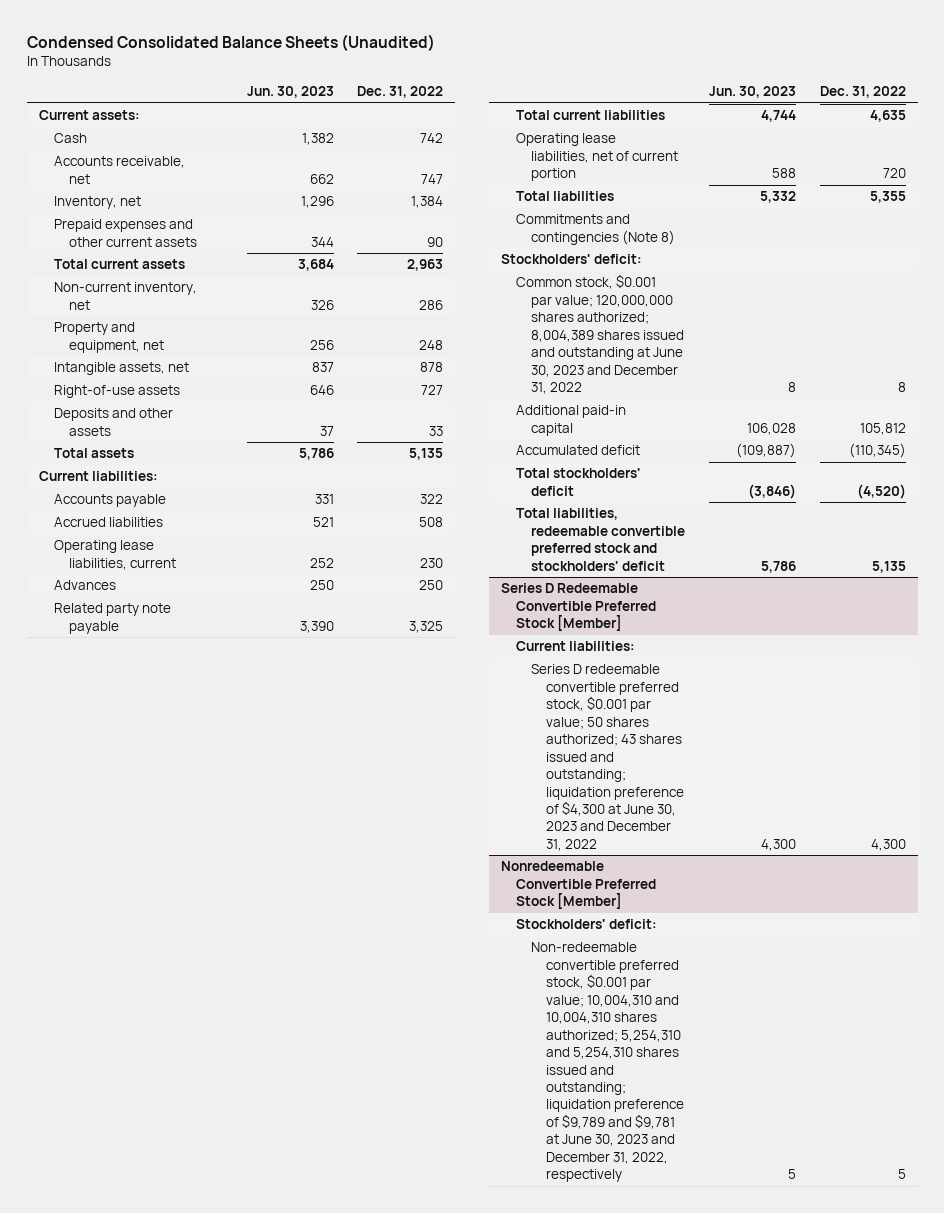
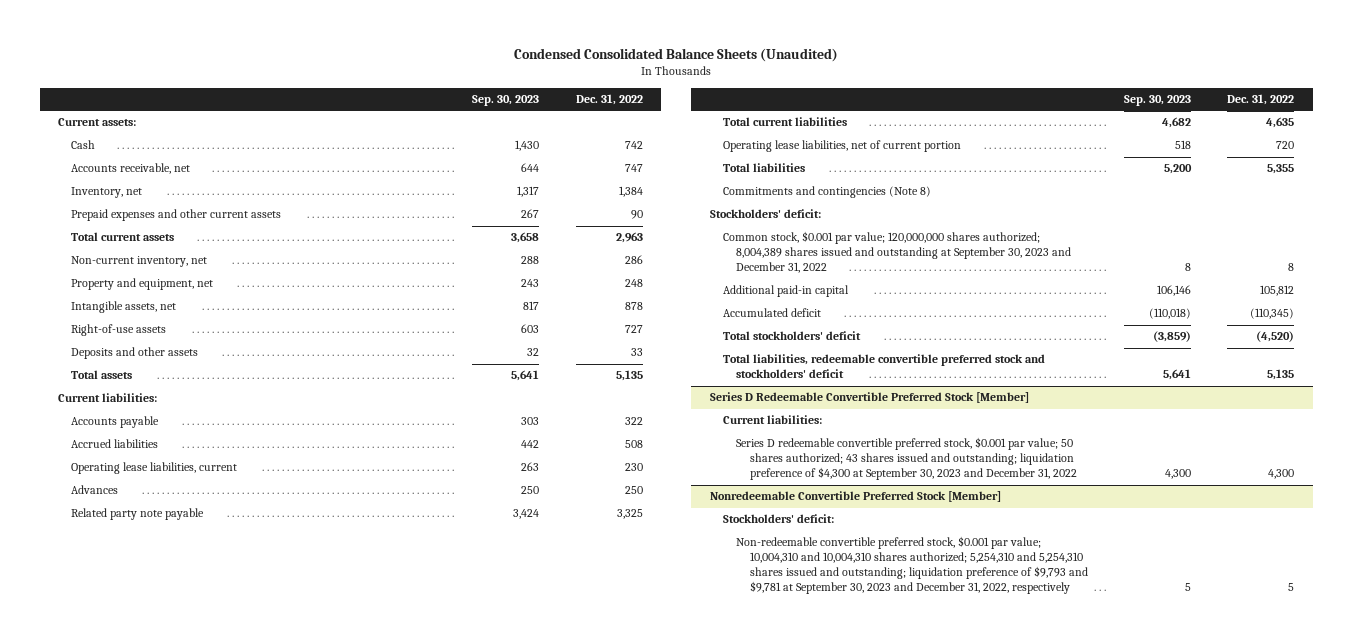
- | Jun. 30, 2023 | Dec. 31, 2022
+ | Sep. 30, 2023 | Dec. 31, 2022
- Common stock, $0.001 par value; 120,000,000 shares authorized; 8,004,389 shares issued and outstanding at June 30, 2023 and December 31, 2022 | 8 | 8
+ Common stock, $0.001 par value; 120,000,000 shares authorized; 8,004,389 shares issued and outstanding at September 30, 2023 and December 31, 2022 | 8 | 8
@ Series D Redeemable Convertible Preferred Stock [Member]
- Series D redeemable convertible preferred stock, $0.001 par value; 50 shares authorized; 43 shares issued and outstanding; liquidation preference of $4,300 at June 30, 2023 and December 31, 2022 | 4,300 | 4,300
+ Series D redeemable convertible preferred stock, $0.001 par value; 50 shares authorized; 43 shares issued and outstanding; liquidation preference of $4,300 at September 30, 2023 and December 31, 2022 | 4,300 | 4,300
@ Nonredeemable Convertible Preferred Stock [Member]
- Non-redeemable convertible preferred stock, $0.001 par value; 10,004,310 and 10,004,310 shares authorized; 5,254,310 and 5,254,310 shares issued and outstanding; liquidation preference of $9,789 and $9,781 at June 30, 2023 and December 31, 2022, respectively | 5 | 5
+ Non-redeemable convertible preferred stock, $0.001 par value; 10,004,310 and 10,004,310 shares authorized; 5,254,310 and 5,254,310 shares issued and outstanding; liquidation preference of $9,793 and $9,781 at September 30, 2023 and December 31, 2022, respectively | 5 | 5

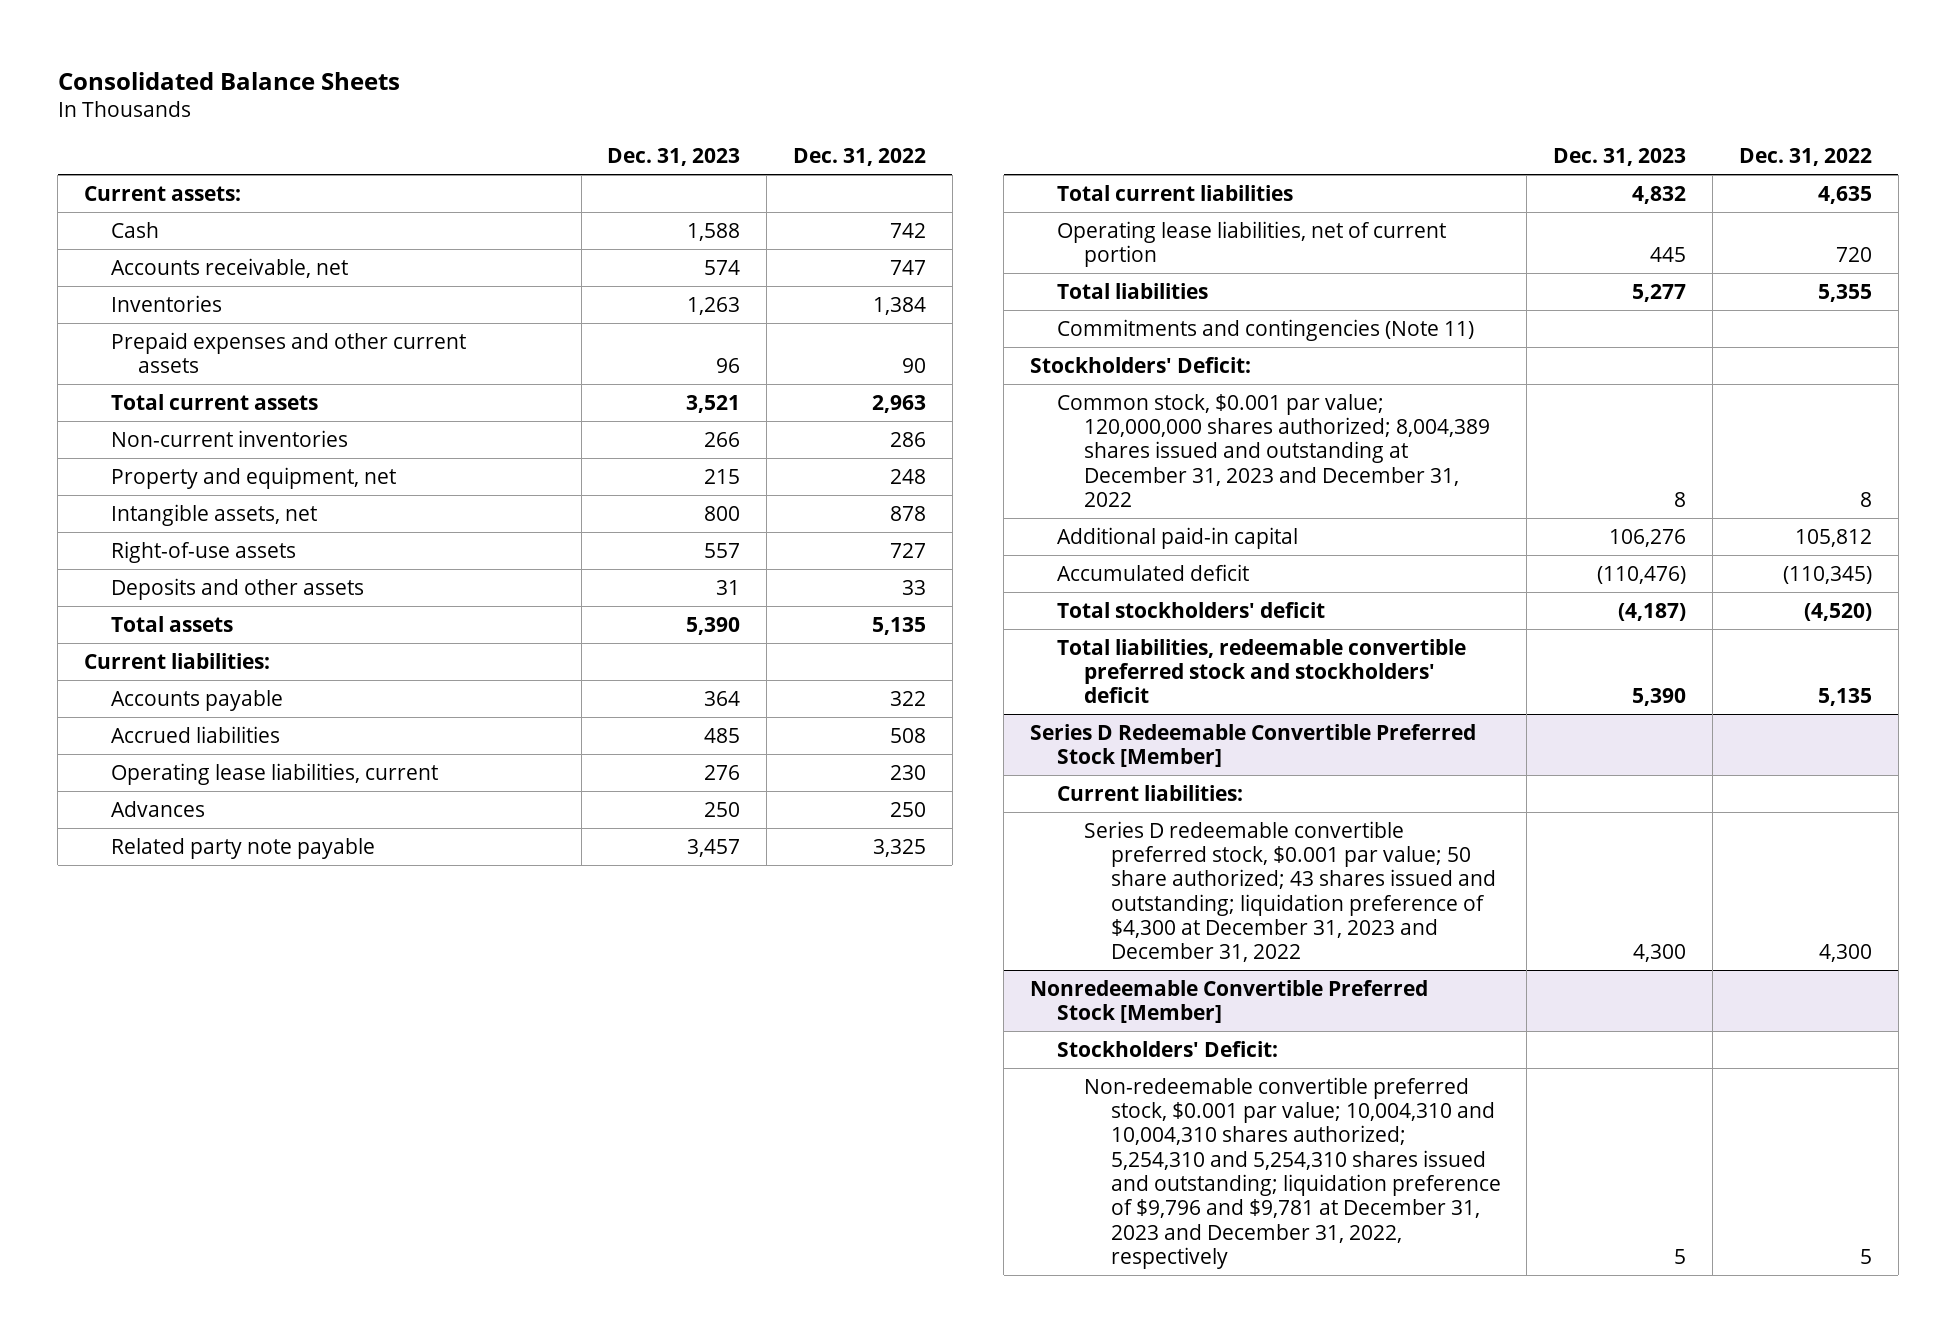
- Condensed Consolidated Balance Sheets (Unaudited)
+ Consolidated Balance Sheets
- | Sep. 30, 2023 | Dec. 31, 2022
+ | Dec. 31, 2023 | Dec. 31, 2022
- Inventory, net | 1,317 | 1,384
+ Inventories | 1,263 | 1,384
- Non-current inventory, net | 288 | 286
+ Non-current inventories | 266 | 286
- Commitments and contingencies (Note 8)
- Stockholders' deficit:
- Common stock, $0.001 par value; 120,000,000 shares authorized; 8,004,389 shares issued and outstanding at September 30, 2023 and December 31, 2022 | 8 | 8
+ Commitments and contingencies (Note 11)
+ Stockholders' Deficit:
+ Common stock, $0.001 par value; 120,000,000 shares authorized; 8,004,389 shares issued and outstanding at December 31, 2023 and December 31, 2022 | 8 | 8
@ Series D Redeemable Convertible Preferred Stock [Member]
- Series D redeemable convertible preferred stock, $0.001 par value; 50 shares authorized; 43 shares issued and outstanding; liquidation preference of $4,300 at September 30, 2023 and December 31, 2022 | 4,300 | 4,300
+ Series D redeemable convertible preferred stock, $0.001 par value; 50 share authorized; 43 shares issued and outstanding; liquidation preference of $4,300 at December 31, 2023 and December 31, 2022 | 4,300 | 4,300
@ Nonredeemable Convertible Preferred Stock [Member]
- Stockholders' deficit:
- Non-redeemable convertible preferred stock, $0.001 par value; 10,004,310 and 10,004,310 shares authorized; 5,254,310 and 5,254,310 shares issued and outstanding; liquidation preference of $9,793 and $9,781 at September 30, 2023 and December 31, 2022, respectively | 5 | 5
+ Stockholders' Deficit:
+ Non-redeemable convertible preferred stock, $0.001 par value; 10,004,310 and 10,004,310 shares authorized; 5,254,310 and 5,254,310 shares issued and outstanding; liquidation preference of $9,796 and $9,781 at December 31, 2023 and December 31, 2022, respectively | 5 | 5

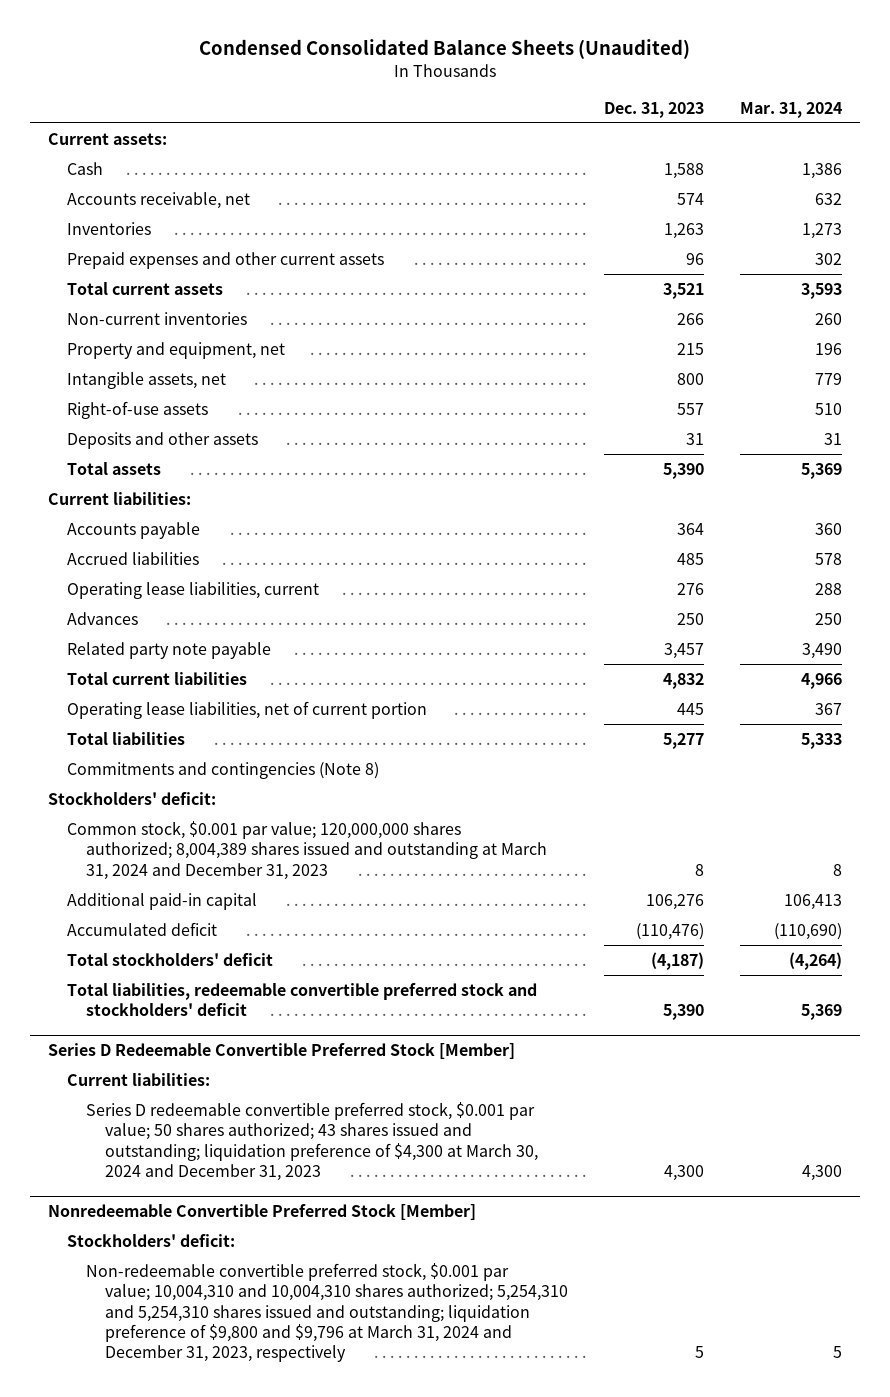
- Consolidated Balance Sheets
+ Condensed Consolidated Balance Sheets (Unaudited)
- | Dec. 31, 2023 | Dec. 31, 2022
+ | Dec. 31, 2023 | Mar. 31, 2024
- Commitments and contingencies (Note 11)
- Stockholders' Deficit:
- Common stock, $0.001 par value; 120,000,000 shares authorized; 8,004,389 shares issued and outstanding at December 31, 2023 and December 31, 2022 | 8 | 8
+ Commitments and contingencies (Note 8)
+ Stockholders' deficit:
+ Common stock, $0.001 par value; 120,000,000 shares authorized; 8,004,389 shares issued and outstanding at March 31, 2024 and December 31, 2023 | 8 | 8
@ Series D Redeemable Convertible Preferred Stock [Member]
- Series D redeemable convertible preferred stock, $0.001 par value; 50 share authorized; 43 shares issued and outstanding; liquidation preference of $4,300 at December 31, 2023 and December 31, 2022 | 4,300 | 4,300
+ Series D redeemable convertible preferred stock, $0.001 par value; 50 shares authorized; 43 shares issued and outstanding; liquidation preference of $4,300 at March 30, 2024 and December 31, 2023 | 4,300 | 4,300
@ Nonredeemable Convertible Preferred Stock [Member]
- Stockholders' Deficit:
- Non-redeemable convertible preferred stock, $0.001 par value; 10,004,310 and 10,004,310 shares authorized; 5,254,310 and 5,254,310 shares issued and outstanding; liquidation preference of $9,796 and $9,781 at December 31, 2023 and December 31, 2022, respectively | 5 | 5
+ Stockholders' deficit:
+ Non-redeemable convertible preferred stock, $0.001 par value; 10,004,310 and 10,004,310 shares authorized; 5,254,310 and 5,254,310 shares issued and outstanding; liquidation preference of $9,800 and $9,796 at March 31, 2024 and December 31, 2023, respectively | 5 | 5

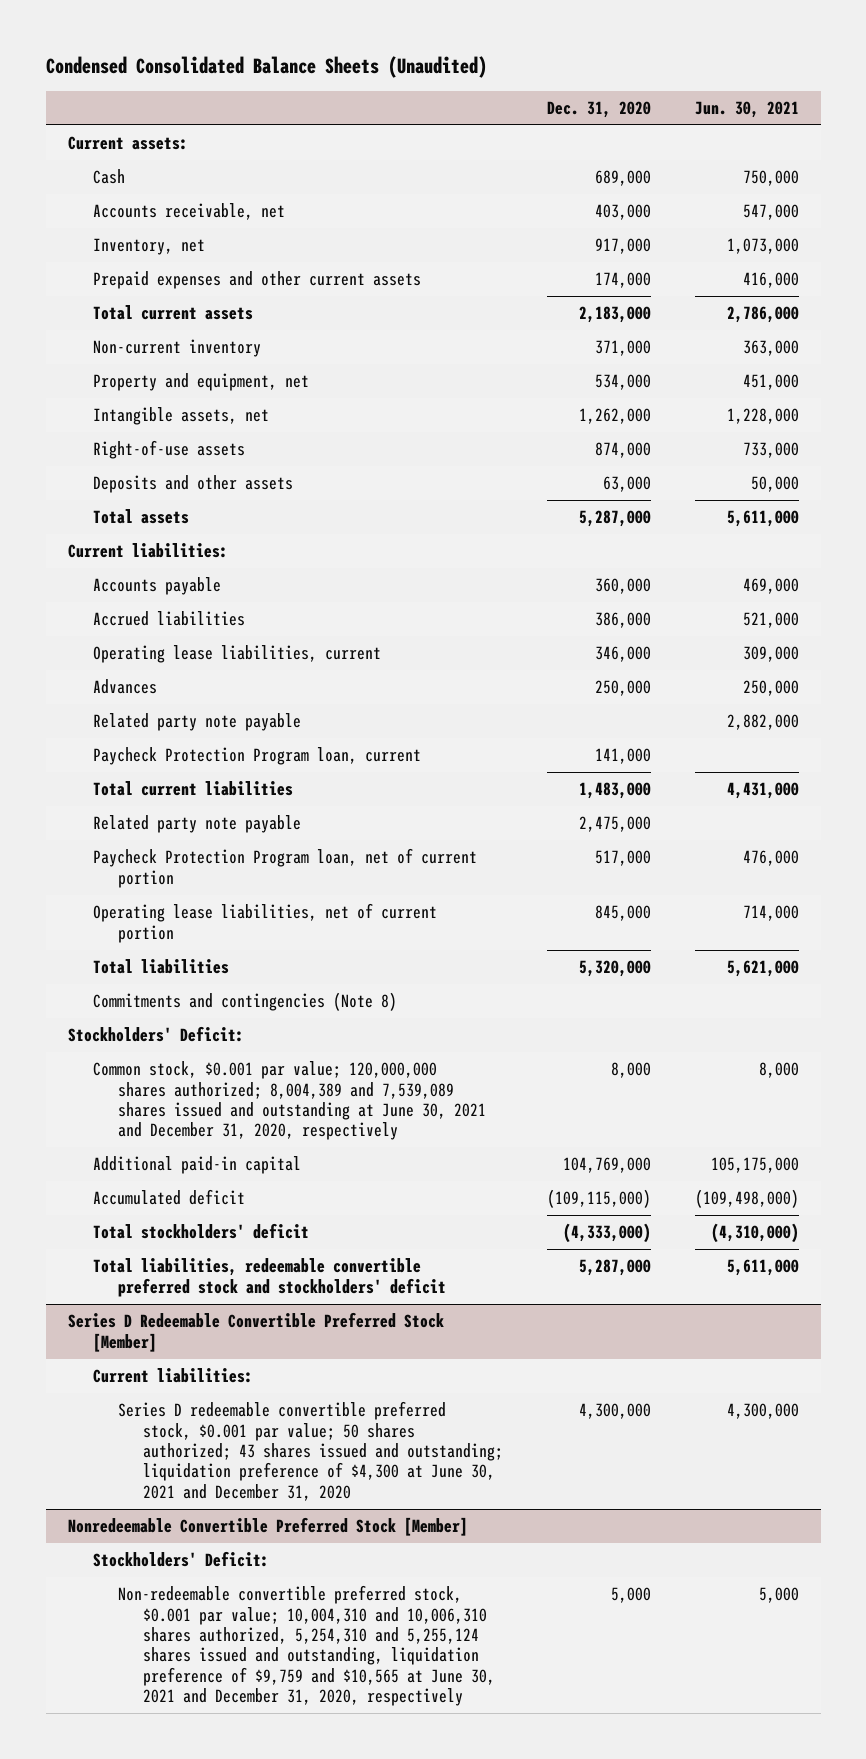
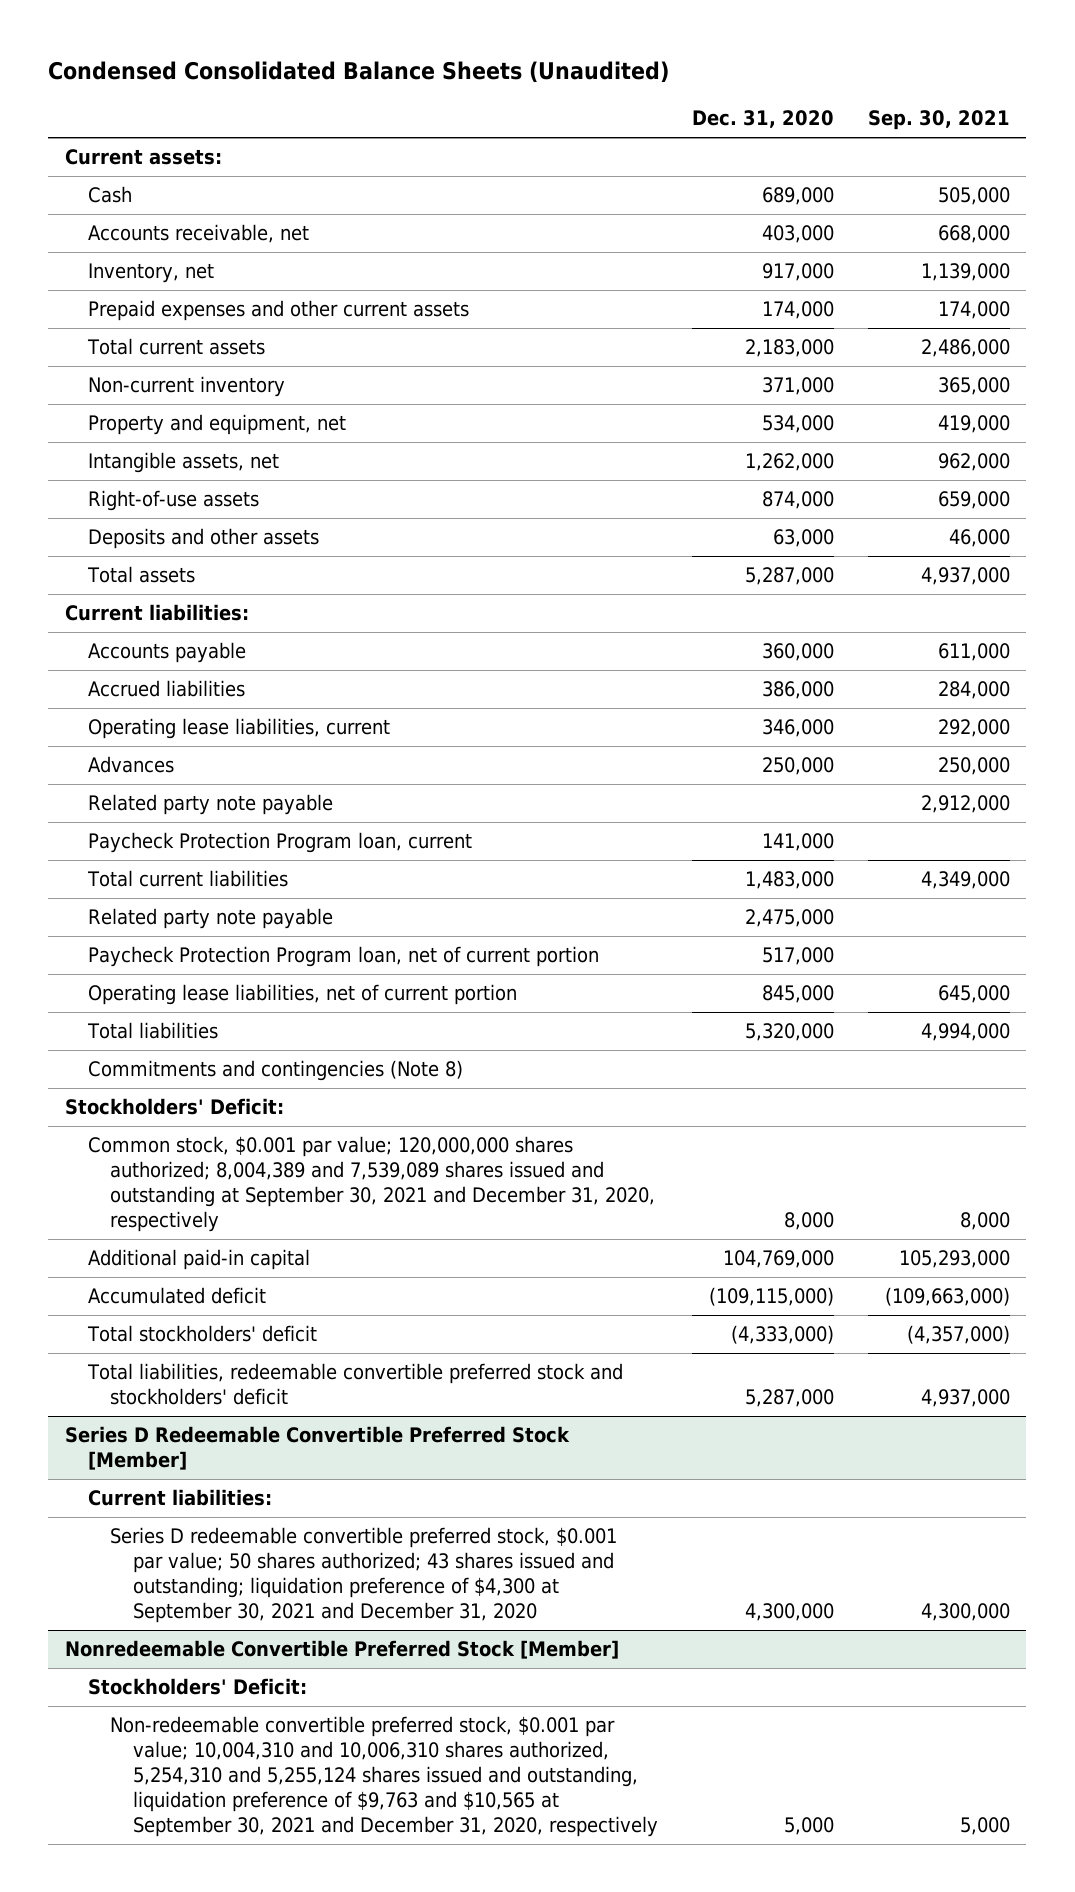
- | Dec. 31, 2020 | Jun. 30, 2021
+ | Dec. 31, 2020 | Sep. 30, 2021
- Common stock, $0.001 par value; 120,000,000 shares authorized; 8,004,389 and 7,539,089 shares issued and outstanding at June 30, 2021 and December 31, 2020, respectively | 8,000 | 8,000
+ Common stock, $0.001 par value; 120,000,000 shares authorized; 8,004,389 and 7,539,089 shares issued and outstanding at September 30, 2021 and December 31, 2020, respectively | 8,000 | 8,000
@ Series D Redeemable Convertible Preferred Stock [Member]
- Series D redeemable convertible preferred stock, $0.001 par value; 50 shares authorized; 43 shares issued and outstanding; liquidation preference of $4,300 at June 30, 2021 and December 31, 2020 | 4,300,000 | 4,300,000
+ Series D redeemable convertible preferred stock, $0.001 par value; 50 shares authorized; 43 shares issued and outstanding; liquidation preference of $4,300 at September 30, 2021 and December 31, 2020 | 4,300,000 | 4,300,000
@ Nonredeemable Convertible Preferred Stock [Member]
- Non-redeemable convertible preferred stock, $0.001 par value; 10,004,310 and 10,006,310 shares authorized, 5,254,310 and 5,255,124 shares issued and outstanding, liquidation preference of $9,759 and $10,565 at June 30, 2021 and December 31, 2020, respectively | 5,000 | 5,000
+ Non-redeemable convertible preferred stock, $0.001 par value; 10,004,310 and 10,006,310 shares authorized, 5,254,310 and 5,255,124 shares issued and outstanding, liquidation preference of $9,763 and $10,565 at September 30, 2021 and December 31, 2020, respectively | 5,000 | 5,000

